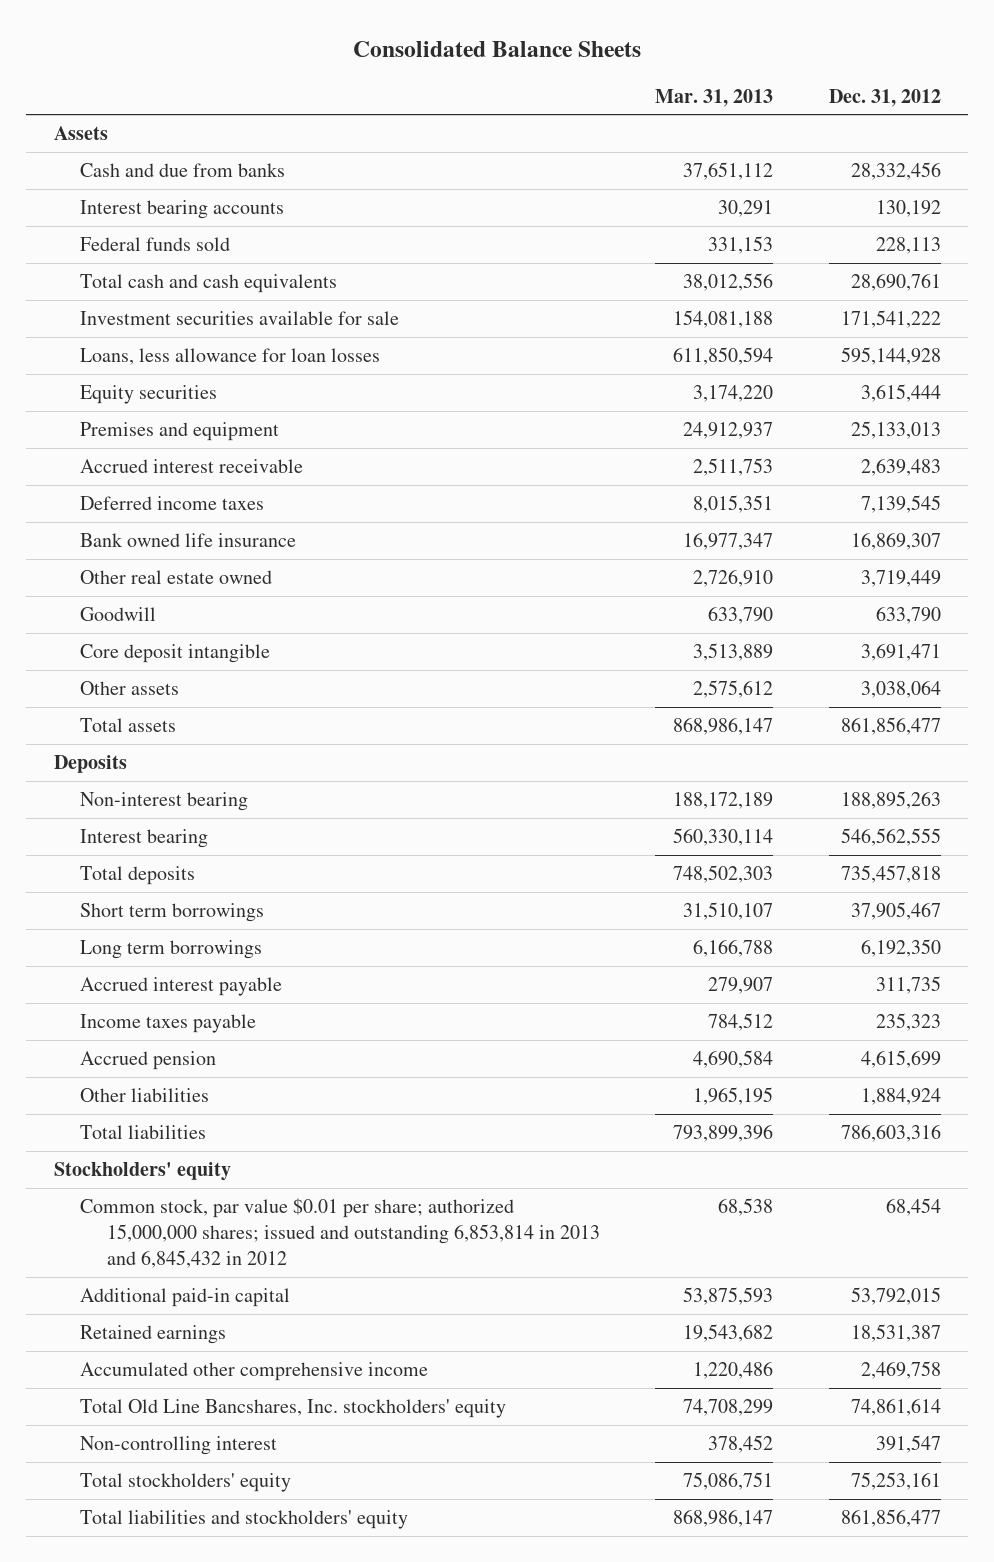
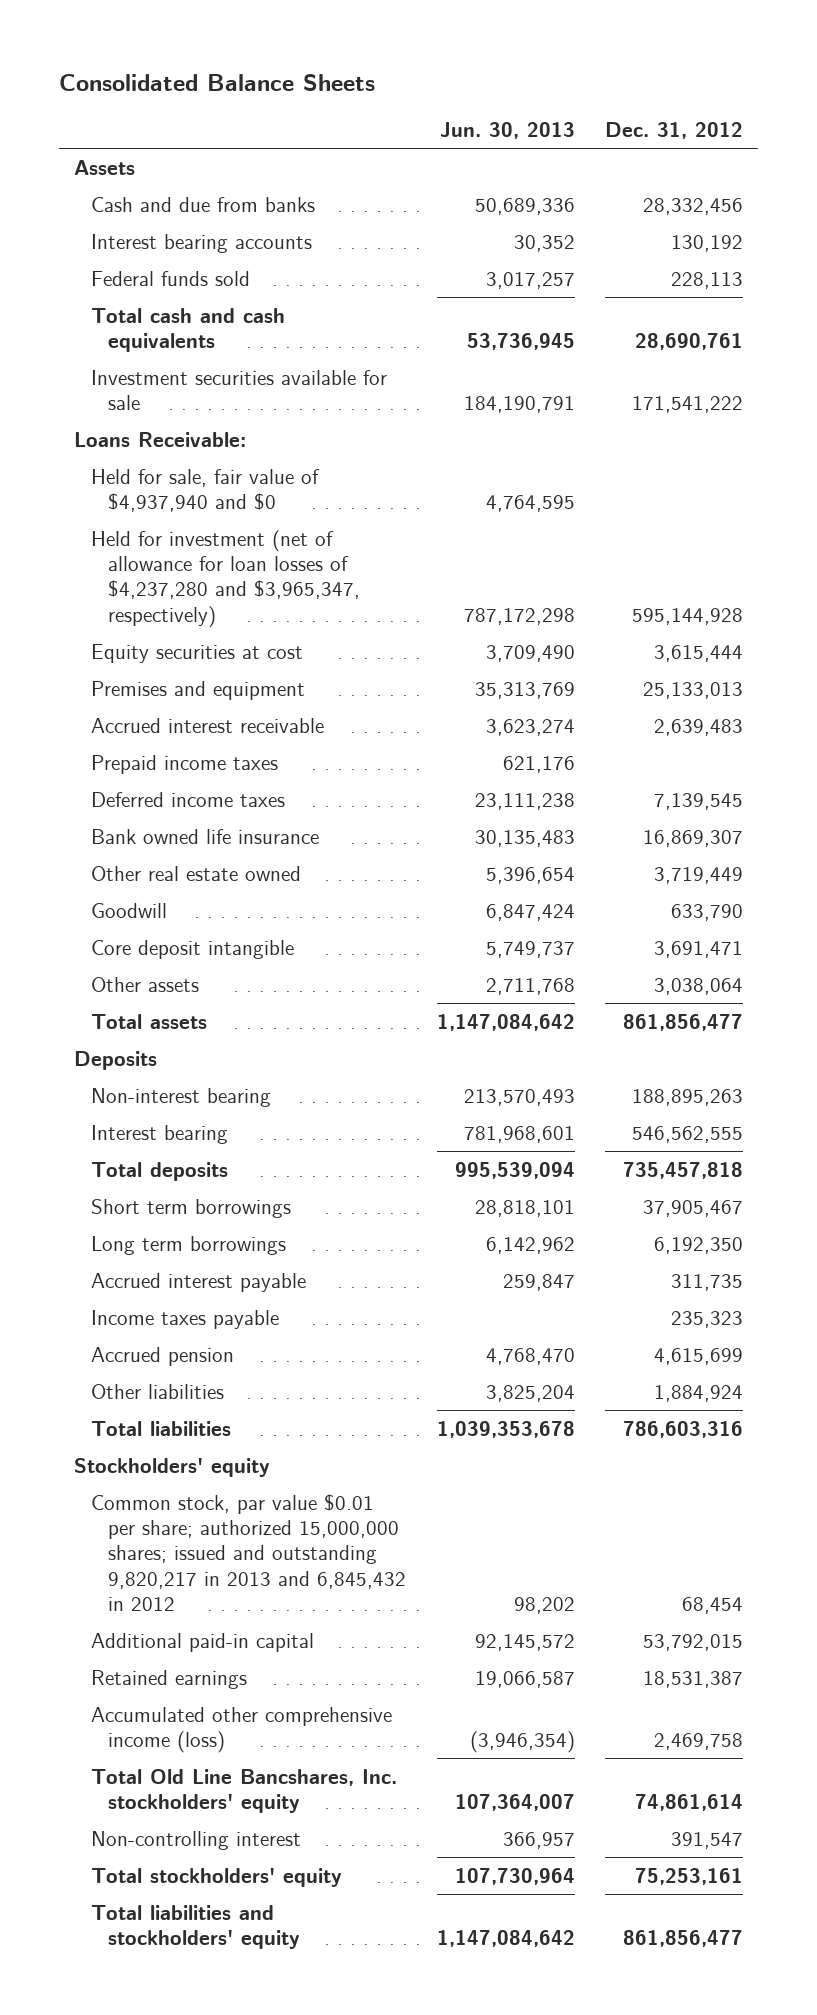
- | Mar. 31, 2013 | Dec. 31, 2012
+ | Jun. 30, 2013 | Dec. 31, 2012
- Loans, less allowance for loan losses | 611,850,594 | 595,144,928
- Equity securities | 3,174,220 | 3,615,444
+ Loans Receivable:
+ Held for sale, fair value of $4,937,940 and $0 | 4,764,595 |
+ Held for investment (net of allowance for loan losses of $4,237,280 and $3,965,347, respectively) | 787,172,298 | 595,144,928
+ Equity securities at cost | 3,709,490 | 3,615,444
+ Prepaid income taxes | 621,176 |
- Common stock, par value $0.01 per share; authorized 15,000,000 shares; issued and outstanding 6,853,814 in 2013 and 6,845,432 in 2012 | 68,538 | 68,454
+ Common stock, par value $0.01 per share; authorized 15,000,000 shares; issued and outstanding 9,820,217 in 2013 and 6,845,432 in 2012 | 98,202 | 68,454
- Accumulated other comprehensive income | 1,220,486 | 2,469,758
+ Accumulated other comprehensive income (loss) | (3,946,354) | 2,469,758

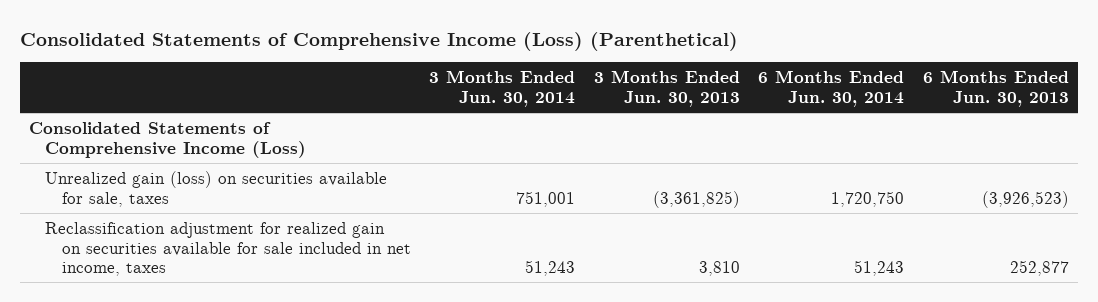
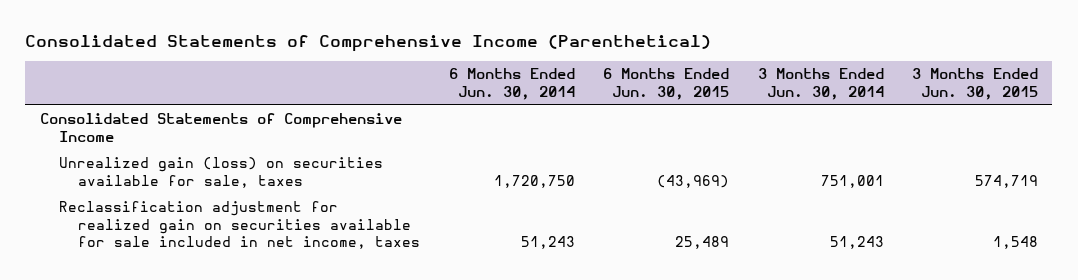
- Consolidated Statements of Comprehensive Income (Loss) (Parenthetical)
+ Consolidated Statements of Comprehensive Income (Parenthetical)
- | 3 Months Ended Jun. 30, 2014 | 3 Months Ended Jun. 30, 2013 | 6 Months Ended Jun. 30, 2014 | 6 Months Ended Jun. 30, 2013
+ | 6 Months Ended Jun. 30, 2014 | 6 Months Ended Jun. 30, 2015 | 3 Months Ended Jun. 30, 2014 | 3 Months Ended Jun. 30, 2015
- Consolidated Statements of Comprehensive Income (Loss)
+ Consolidated Statements of Comprehensive Income

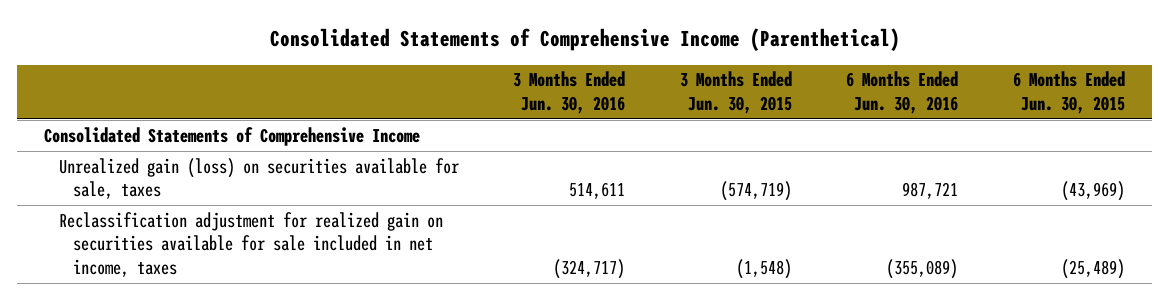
- | 6 Months Ended Jun. 30, 2014 | 6 Months Ended Jun. 30, 2015 | 3 Months Ended Jun. 30, 2014 | 3 Months Ended Jun. 30, 2015
+ | 3 Months Ended Jun. 30, 2016 | 3 Months Ended Jun. 30, 2015 | 6 Months Ended Jun. 30, 2016 | 6 Months Ended Jun. 30, 2015
- Unrealized gain (loss) on securities available for sale, taxes | 1,720,750 | (43,969) | 751,001 | 574,719
- Reclassification adjustment for realized gain on securities available for sale included in net income, taxes | 51,243 | 25,489 | 51,243 | 1,548
+ Unrealized gain (loss) on securities available for sale, taxes | 514,611 | (574,719) | 987,721 | (43,969)
+ Reclassification adjustment for realized gain on securities available for sale included in net income, taxes | (324,717) | (1,548) | (355,089) | (25,489)

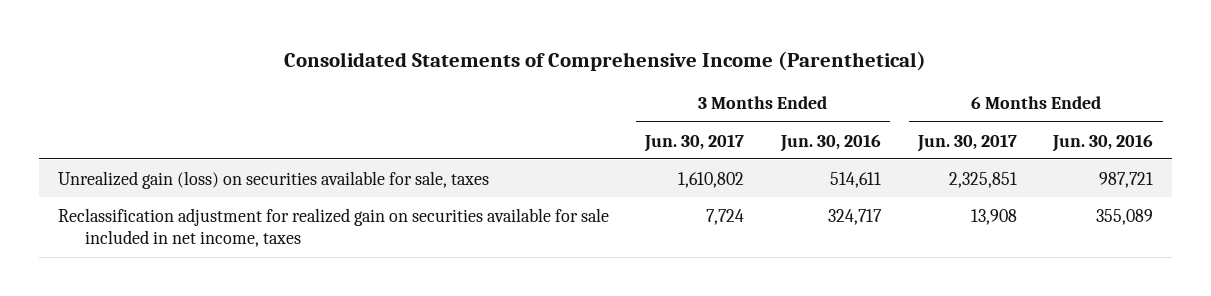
- | 3 Months Ended Jun. 30, 2016 | 3 Months Ended Jun. 30, 2015 | 6 Months Ended Jun. 30, 2016 | 6 Months Ended Jun. 30, 2015
+ | 3 Months Ended Jun. 30, 2017 | 3 Months Ended Jun. 30, 2016 | 6 Months Ended Jun. 30, 2017 | 6 Months Ended Jun. 30, 2016
- Consolidated Statements of Comprehensive Income
- Reclassification adjustment for realized gain on securities available for sale included in net income, taxes | (324,717) | (1,548) | (355,089) | (25,489)
+ Reclassification adjustment for realized gain on securities available for sale included in net income, taxes | 7,724 | 324,717 | 13,908 | 355,089

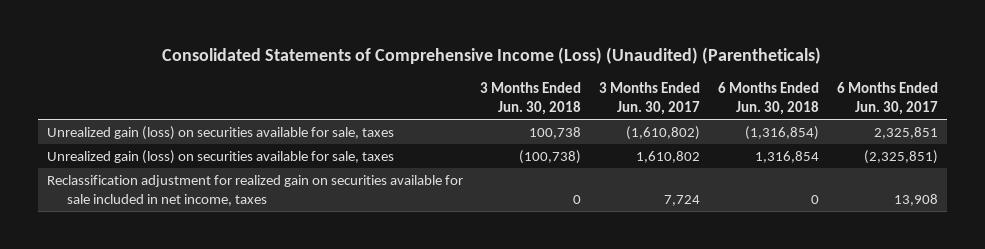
- Consolidated Statements of Comprehensive Income (Parenthetical)
+ Consolidated Statements of Comprehensive Income (Loss) (Unaudited) (Parentheticals)
- | 3 Months Ended Jun. 30, 2017 | 3 Months Ended Jun. 30, 2016 | 6 Months Ended Jun. 30, 2017 | 6 Months Ended Jun. 30, 2016
+ | 3 Months Ended Jun. 30, 2018 | 3 Months Ended Jun. 30, 2017 | 6 Months Ended Jun. 30, 2018 | 6 Months Ended Jun. 30, 2017
- Unrealized gain (loss) on securities available for sale, taxes | 1,610,802 | 514,611 | 2,325,851 | 987,721
+ Unrealized gain (loss) on securities available for sale, taxes | 100,738 | (1,610,802) | (1,316,854) | 2,325,851
+ Unrealized gain (loss) on securities available for sale, taxes | (100,738) | 1,610,802 | 1,316,854 | (2,325,851)

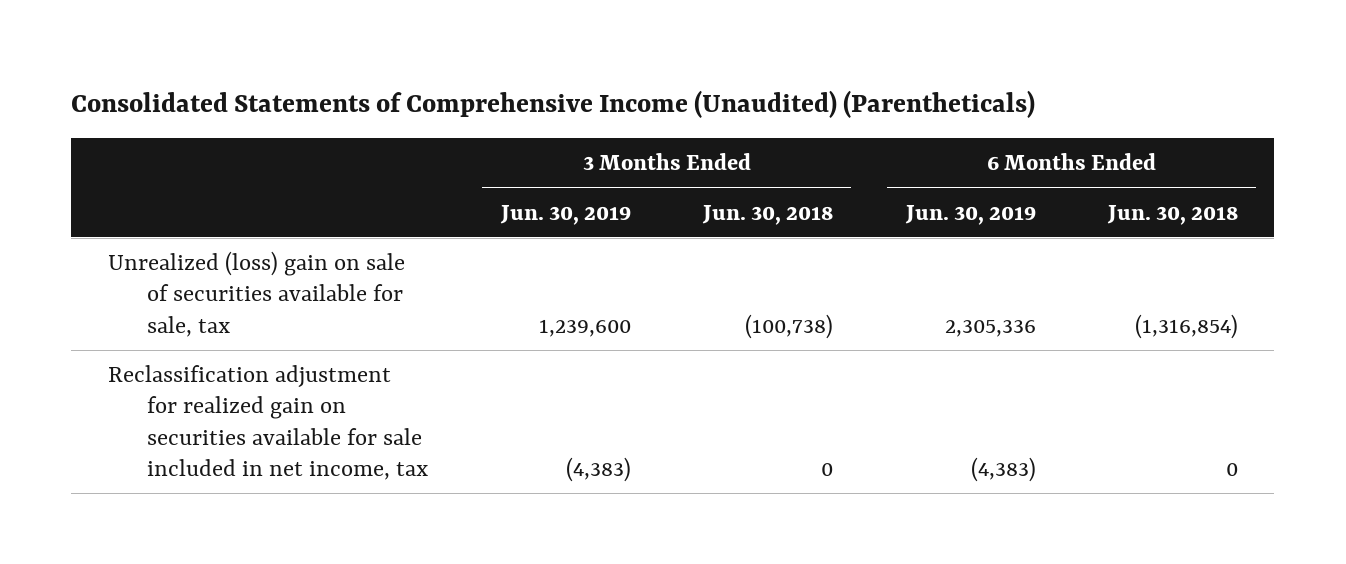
- Consolidated Statements of Comprehensive Income (Loss) (Unaudited) (Parentheticals)
+ Consolidated Statements of Comprehensive Income (Unaudited) (Parentheticals)
- | 3 Months Ended Jun. 30, 2018 | 3 Months Ended Jun. 30, 2017 | 6 Months Ended Jun. 30, 2018 | 6 Months Ended Jun. 30, 2017
+ | 3 Months Ended Jun. 30, 2019 | 3 Months Ended Jun. 30, 2018 | 6 Months Ended Jun. 30, 2019 | 6 Months Ended Jun. 30, 2018
- Unrealized gain (loss) on securities available for sale, taxes | 100,738 | (1,610,802) | (1,316,854) | 2,325,851
- Unrealized gain (loss) on securities available for sale, taxes | (100,738) | 1,610,802 | 1,316,854 | (2,325,851)
- Reclassification adjustment for realized gain on securities available for sale included in net income, taxes | 0 | 7,724 | 0 | 13,908
+ Unrealized (loss) gain on sale of securities available for sale, tax | 1,239,600 | (100,738) | 2,305,336 | (1,316,854)
+ Reclassification adjustment for realized gain on securities available for sale included in net income, tax | (4,383) | 0 | (4,383) | 0

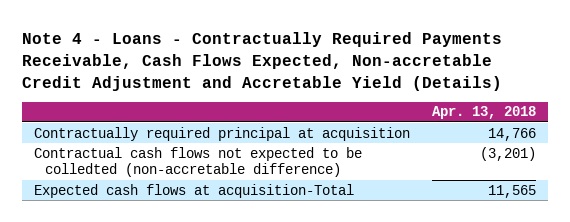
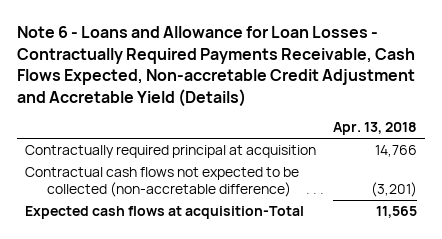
- Note 4 - Loans - Contractually Required Payments Receivable, Cash Flows Expected, Non-accretable Credit Adjustment and Accretable Yield (Details)
+ Note 6 - Loans and Allowance for Loan Losses - Contractually Required Payments Receivable, Cash Flows Expected, Non-accretable Credit Adjustment and Accretable Yield (Details)
- Contractual cash flows not expected to be colledted (non-accretable difference) | (3,201)
+ Contractual cash flows not expected to be collected (non-accretable difference) | (3,201)

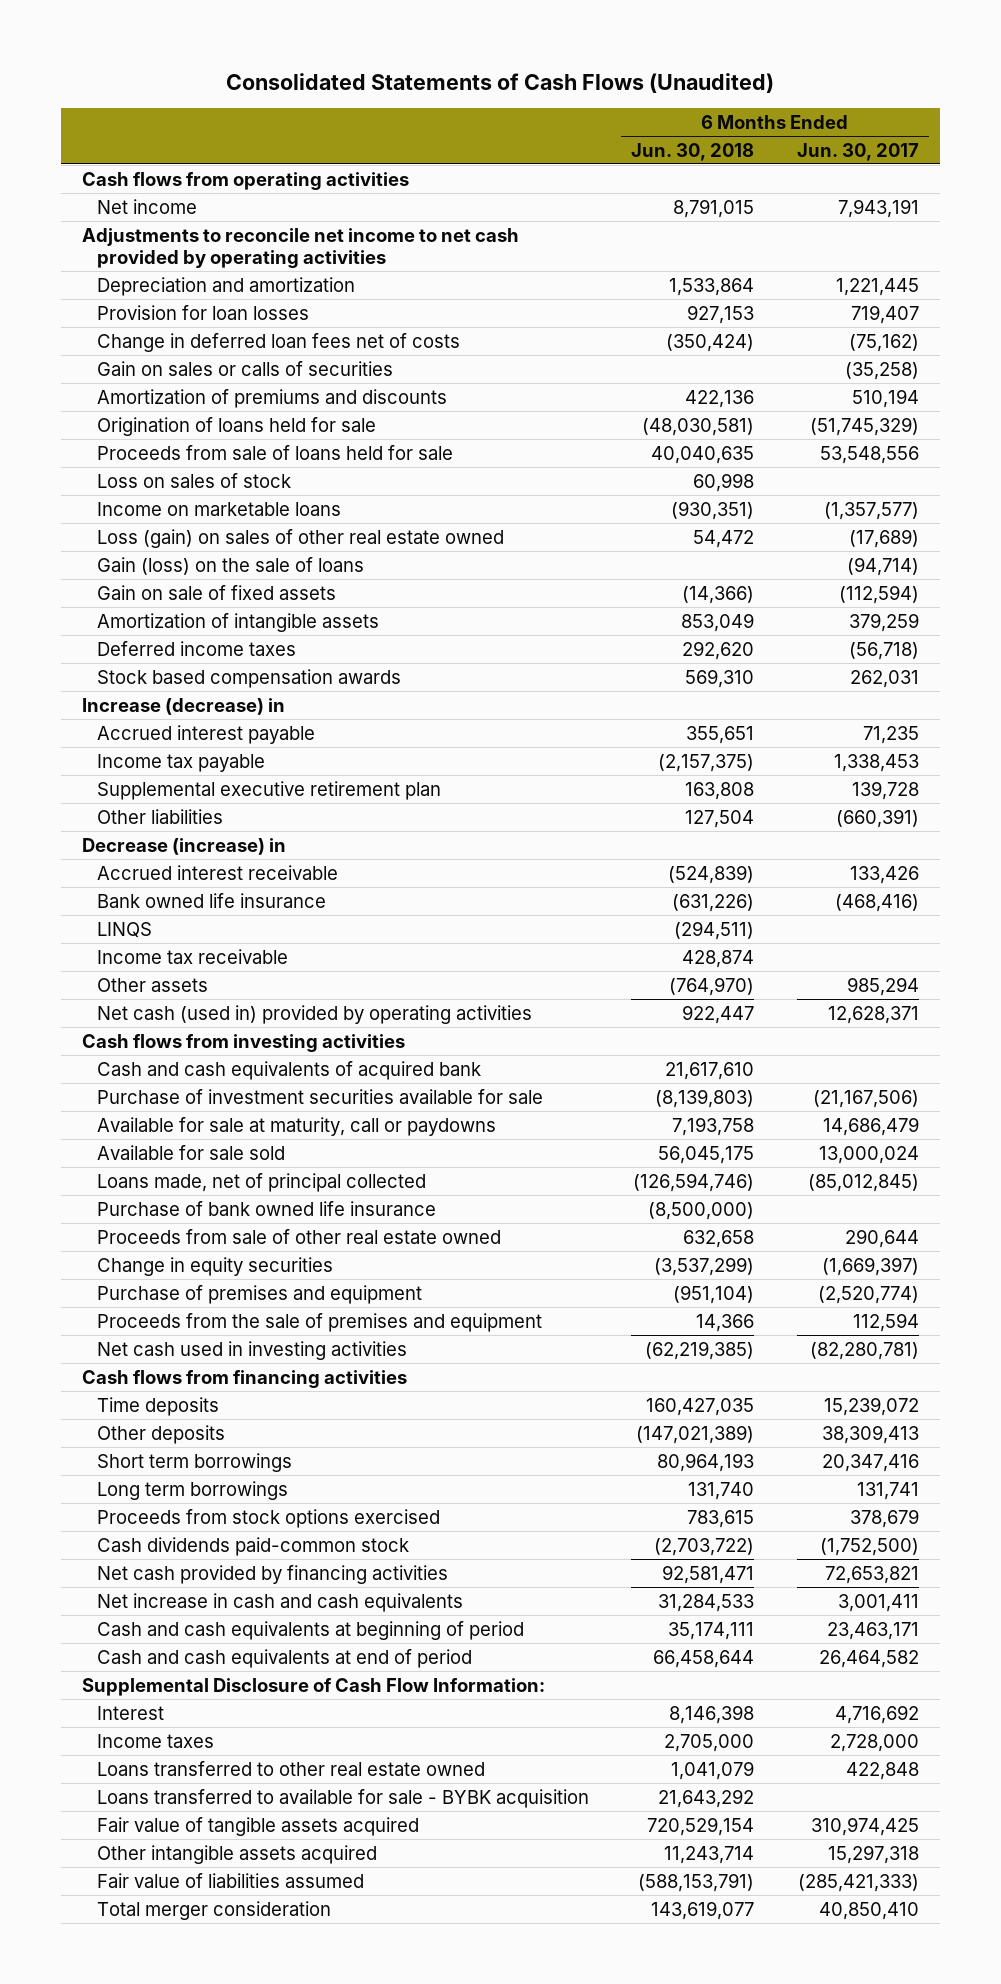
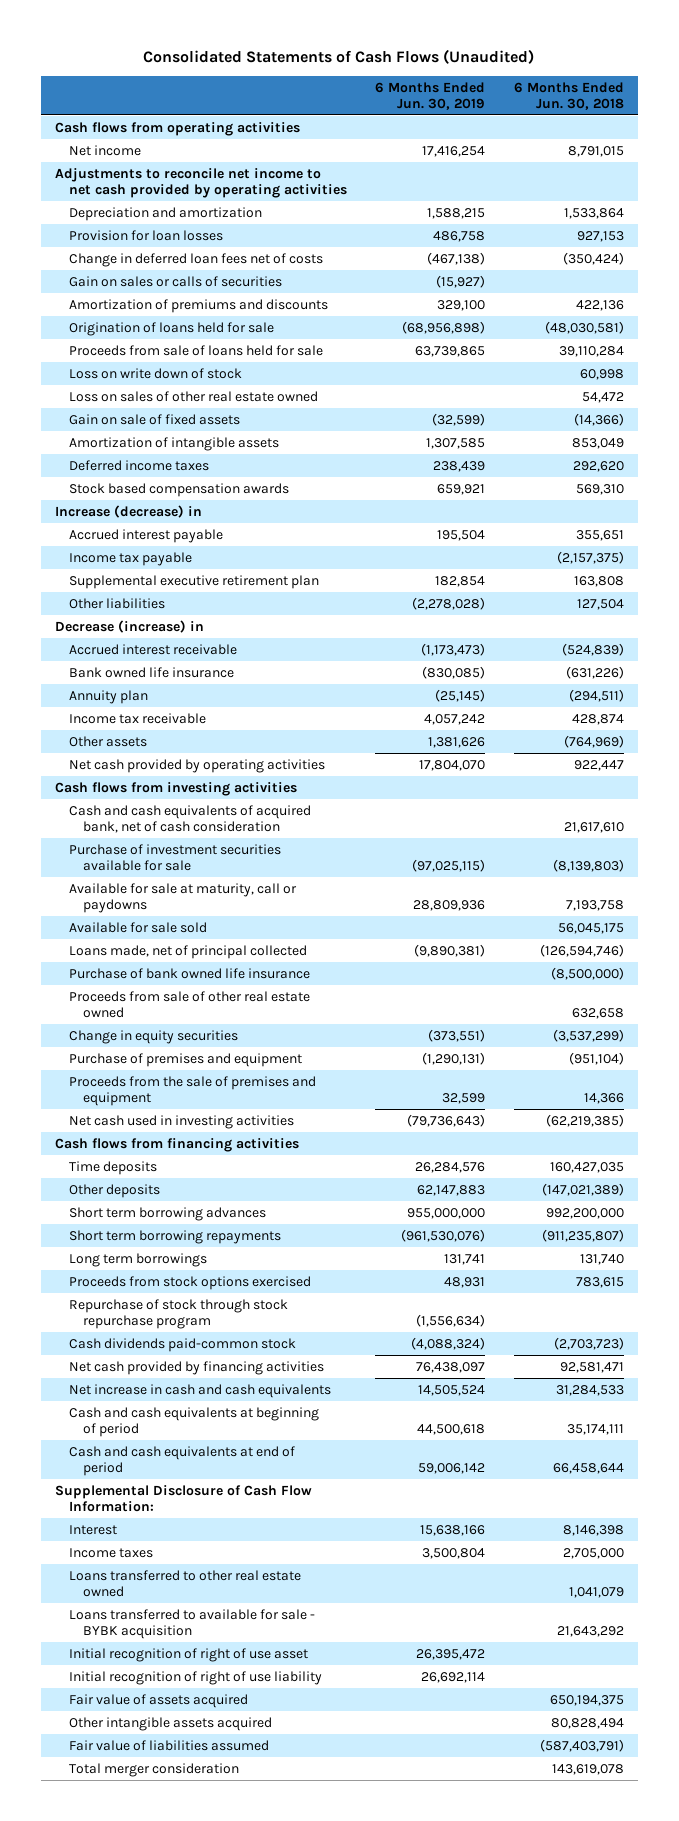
- | 6 Months Ended Jun. 30, 2018 | 6 Months Ended Jun. 30, 2017
+ | 6 Months Ended Jun. 30, 2019 | 6 Months Ended Jun. 30, 2018
- Proceeds from sale of loans held for sale | 40,040,635 | 53,548,556
- Loss on sales of stock | 60,998 |
- Income on marketable loans | (930,351) | (1,357,577)
- Loss (gain) on sales of other real estate owned | 54,472 | (17,689)
- Gain (loss) on the sale of loans | | (94,714)
+ Proceeds from sale of loans held for sale | 63,739,865 | 39,110,284
+ Loss on write down of stock | | 60,998
+ Loss on sales of other real estate owned | | 54,472
- LINQS | (294,511) |
+ Annuity plan | (25,145) | (294,511)
- Other assets | (764,970) | 985,294
- Net cash (used in) provided by operating activities | 922,447 | 12,628,371
+ Other assets | 1,381,626 | (764,969)
+ Net cash provided by operating activities | 17,804,070 | 922,447
- Cash and cash equivalents of acquired bank | 21,617,610 |
+ Cash and cash equivalents of acquired bank, net of cash consideration | | 21,617,610
- Short term borrowings | 80,964,193 | 20,347,416
+ Short term borrowing advances | 955,000,000 | 992,200,000
+ Short term borrowing repayments | (961,530,076) | (911,235,807)
- Cash dividends paid-common stock | (2,703,722) | (1,752,500)
+ Repurchase of stock through stock repurchase program | (1,556,634) |
+ Cash dividends paid-common stock | (4,088,324) | (2,703,723)
- Fair value of tangible assets acquired | 720,529,154 | 310,974,425
- Other intangible assets acquired | 11,243,714 | 15,297,318
- Fair value of liabilities assumed | (588,153,791) | (285,421,333)
- Total merger consideration | 143,619,077 | 40,850,410
+ Initial recognition of right of use asset | 26,395,472 |
+ Initial recognition of right of use liability | 26,692,114 |
+ Fair value of assets acquired | | 650,194,375
+ Other intangible assets acquired | | 80,828,494
+ Fair value of liabilities assumed | | (587,403,791)
+ Total merger consideration | | 143,619,078

